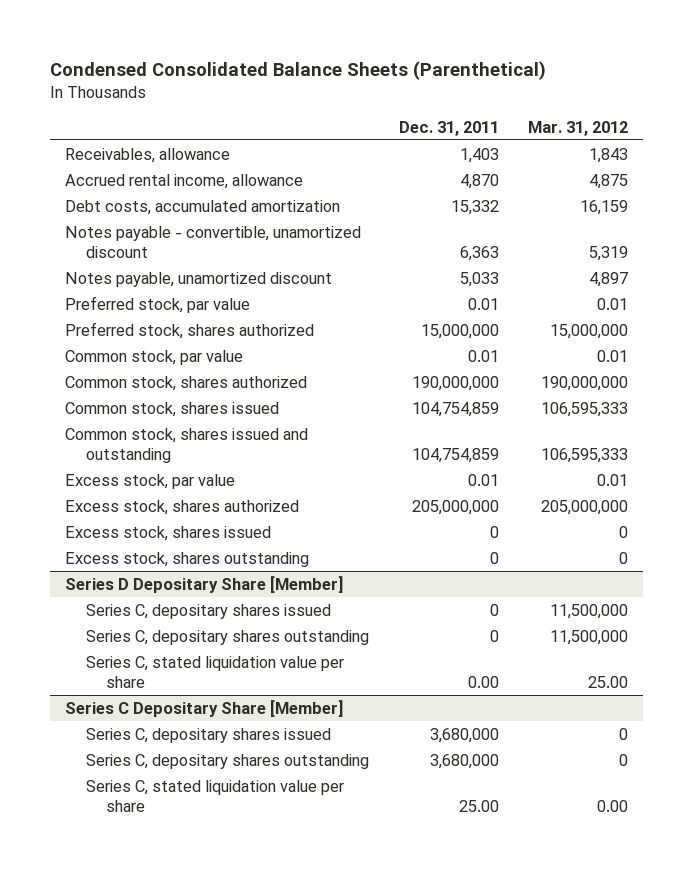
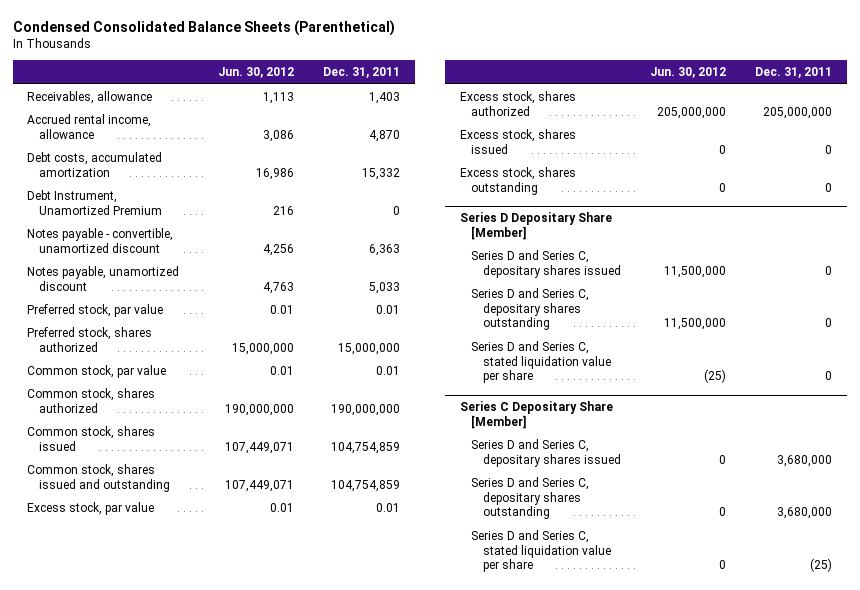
- | Dec. 31, 2011 | Mar. 31, 2012
+ | Jun. 30, 2012 | Dec. 31, 2011
+ Debt Instrument, Unamortized Premium | 216 | 0
@ Series D Depositary Share [Member]
- Series C, depositary shares issued | 0 | 11,500,000
- Series C, depositary shares outstanding | 0 | 11,500,000
- Series C, stated liquidation value per share | 0.00 | 25.00
+ Series D and Series C, depositary shares issued | 11,500,000 | 0
+ Series D and Series C, depositary shares outstanding | 11,500,000 | 0
+ Series D and Series C, stated liquidation value per share | (25) | 0
@ Series C Depositary Share [Member]
- Series C, depositary shares issued | 3,680,000 | 0
- Series C, depositary shares outstanding | 3,680,000 | 0
- Series C, stated liquidation value per share | 25.00 | 0.00
+ Series D and Series C, depositary shares issued | 0 | 3,680,000
+ Series D and Series C, depositary shares outstanding | 0 | 3,680,000
+ Series D and Series C, stated liquidation value per share | 0 | (25)

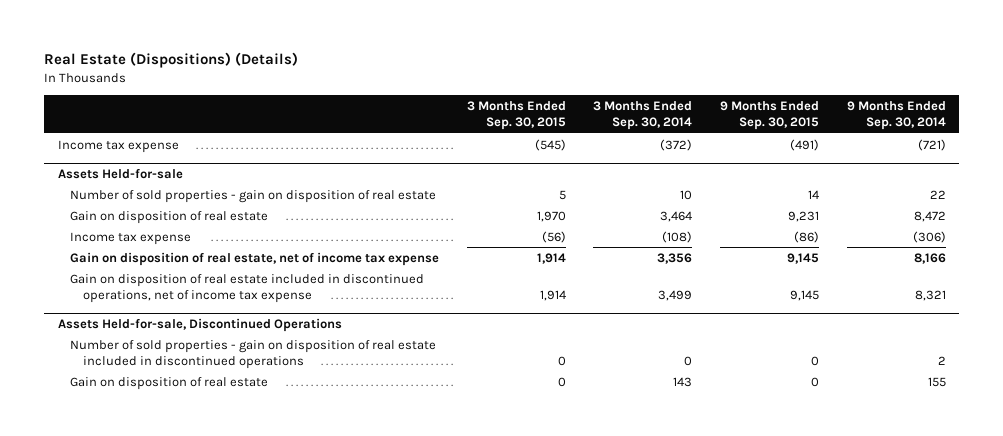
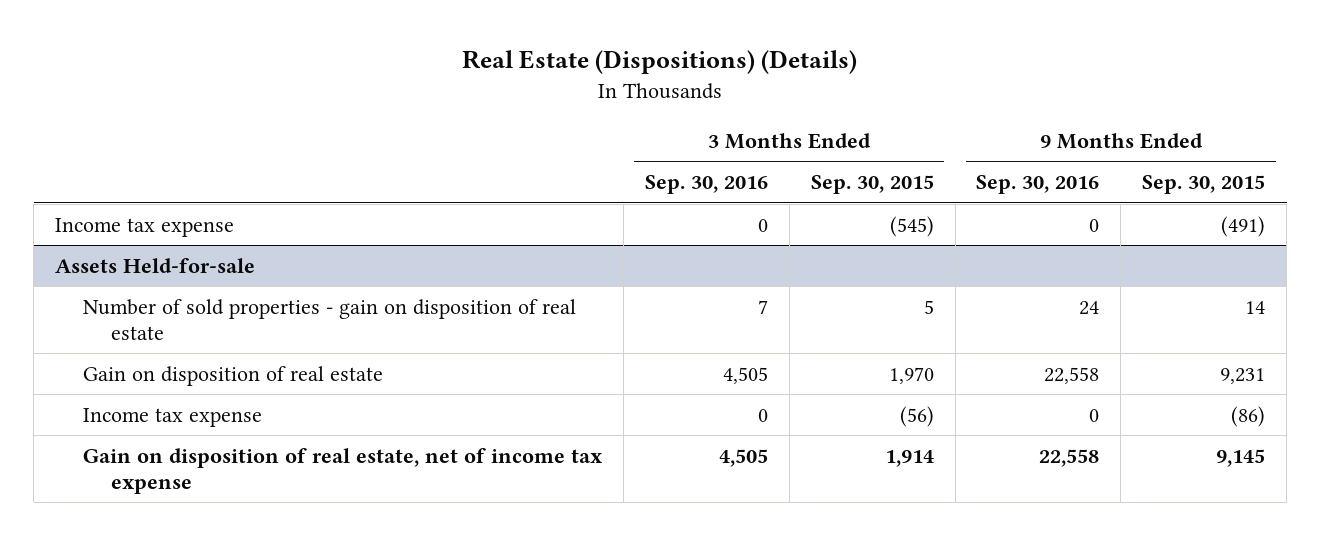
- | 3 Months Ended Sep. 30, 2015 | 3 Months Ended Sep. 30, 2014 | 9 Months Ended Sep. 30, 2015 | 9 Months Ended Sep. 30, 2014
+ | 3 Months Ended Sep. 30, 2016 | 3 Months Ended Sep. 30, 2015 | 9 Months Ended Sep. 30, 2016 | 9 Months Ended Sep. 30, 2015
@ Assets Held-for-sale
- Gain on disposition of real estate included in discontinued operations, net of income tax expense | 1,914 | 3,499 | 9,145 | 8,321
- Assets Held-for-sale, Discontinued Operations
- Number of sold properties - gain on disposition of real estate included in discontinued operations | 0 | 0 | 0 | 2
- Gain on disposition of real estate | 0 | 143 | 0 | 155

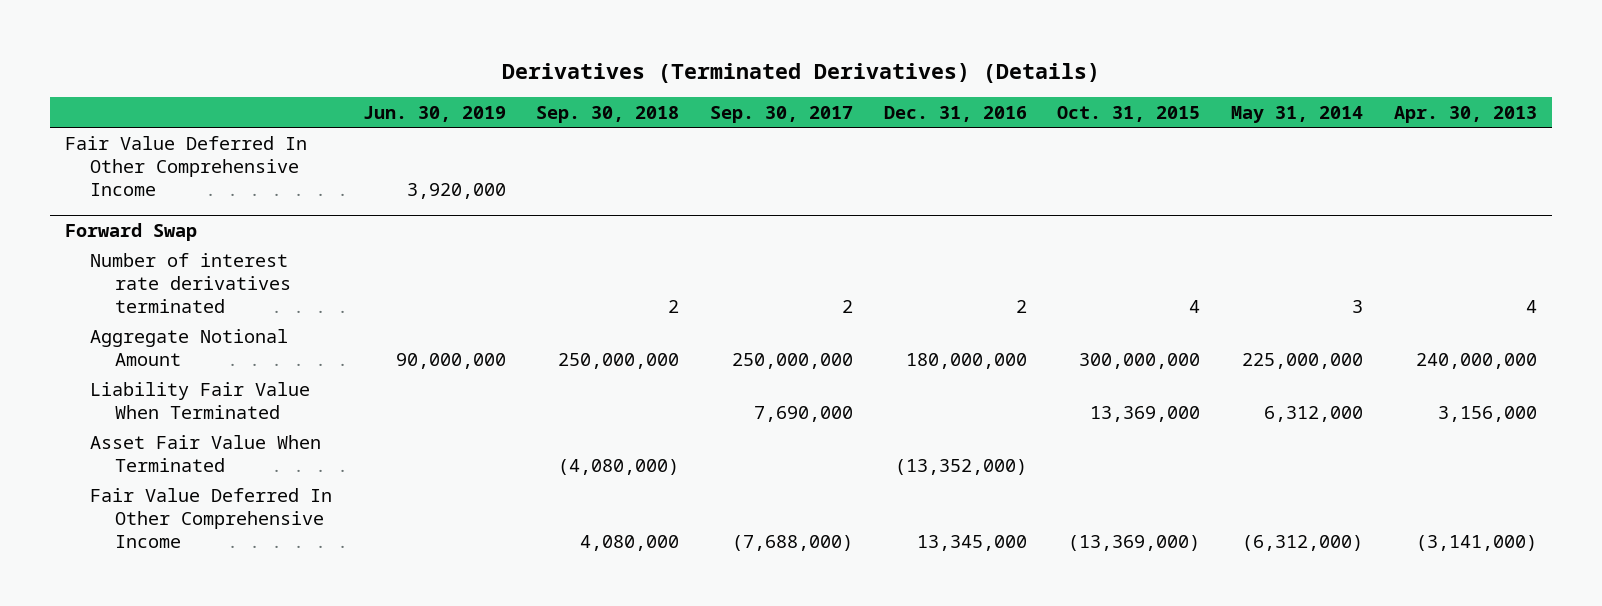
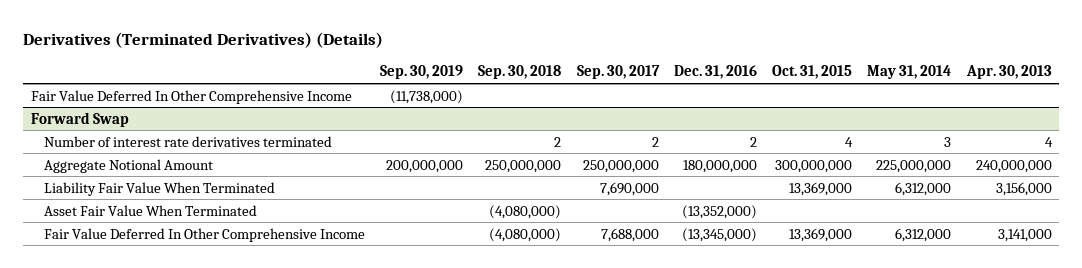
- | Jun. 30, 2019 | Sep. 30, 2018 | Sep. 30, 2017 | Dec. 31, 2016 | Oct. 31, 2015 | May 31, 2014 | Apr. 30, 2013
+ | Sep. 30, 2019 | Sep. 30, 2018 | Sep. 30, 2017 | Dec. 31, 2016 | Oct. 31, 2015 | May 31, 2014 | Apr. 30, 2013
@ Forward Swap
- Fair Value Deferred In Other Comprehensive Income | | 4,080,000 | (7,688,000) | 13,345,000 | (13,369,000) | (6,312,000) | (3,141,000)
+ Fair Value Deferred In Other Comprehensive Income | | (4,080,000) | 7,688,000 | (13,345,000) | 13,369,000 | 6,312,000 | 3,141,000

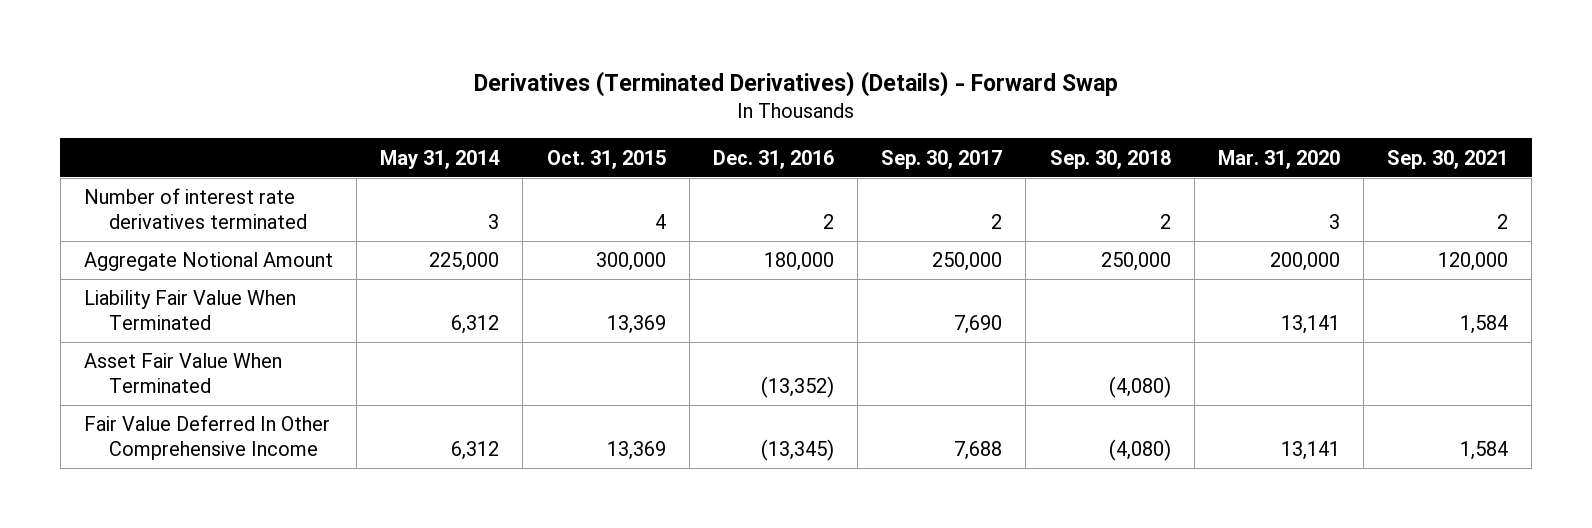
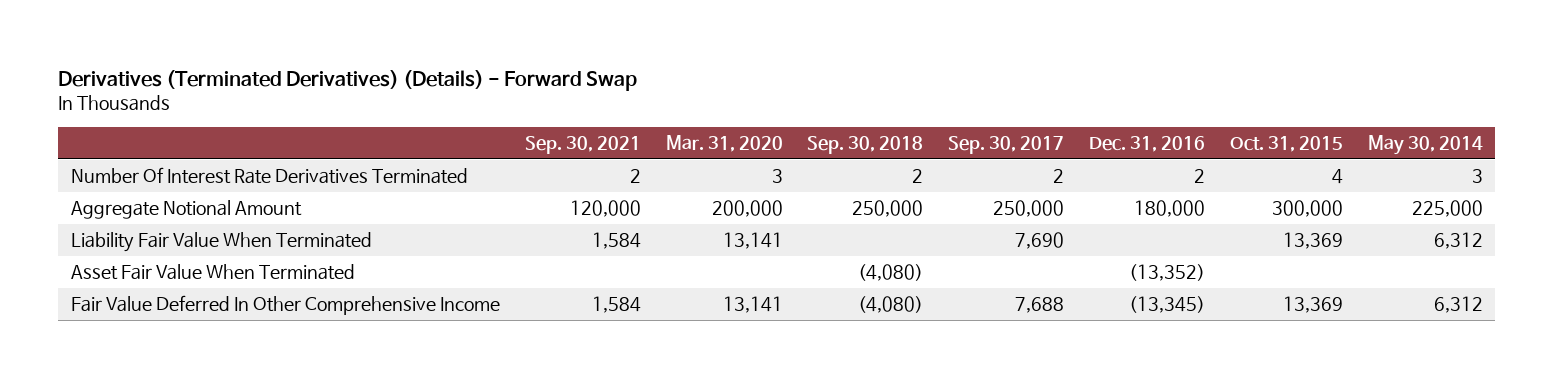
- | May 31, 2014 | Oct. 31, 2015 | Dec. 31, 2016 | Sep. 30, 2017 | Sep. 30, 2018 | Mar. 31, 2020 | Sep. 30, 2021
+ | Sep. 30, 2021 | Mar. 31, 2020 | Sep. 30, 2018 | Sep. 30, 2017 | Dec. 31, 2016 | Oct. 31, 2015 | May 30, 2014
- Number of interest rate derivatives terminated | 3 | 4 | 2 | 2 | 2 | 3 | 2
+ Number Of Interest Rate Derivatives Terminated | 2 | 3 | 2 | 2 | 2 | 4 | 3

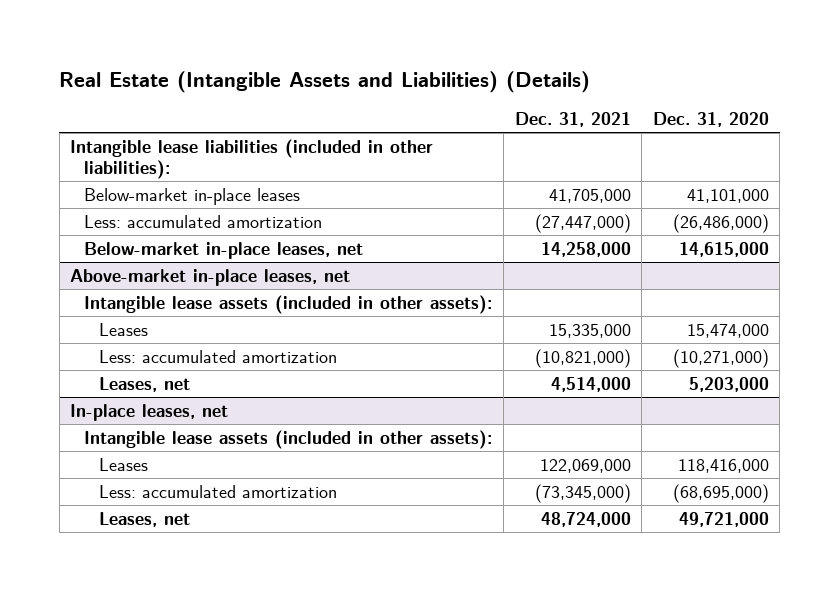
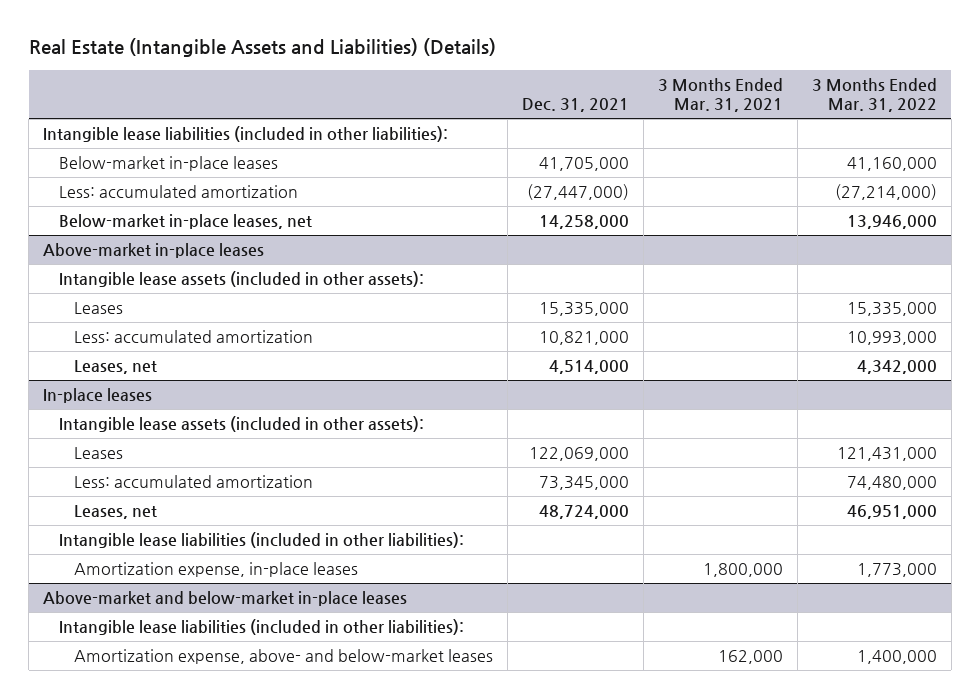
- | Dec. 31, 2021 | Dec. 31, 2020
+ | Dec. 31, 2021 | 3 Months Ended Mar. 31, 2021 | 3 Months Ended Mar. 31, 2022
- Above-market in-place leases, net
+ Above-market in-place leases
- Less: accumulated amortization | (10,821,000) | (10,271,000)
+ Less: accumulated amortization | 10,821,000 | | 10,993,000
- In-place leases, net
+ In-place leases
- Less: accumulated amortization | (73,345,000) | (68,695,000)
+ Less: accumulated amortization | 73,345,000 | | 74,480,000
+ Intangible lease liabilities (included in other liabilities):
+ Amortization expense, in-place leases | | 1,800,000 | 1,773,000
+ Above-market and below-market in-place leases
+ Intangible lease liabilities (included in other liabilities):
+ Amortization expense, above- and below-market leases | | 162,000 | 1,400,000

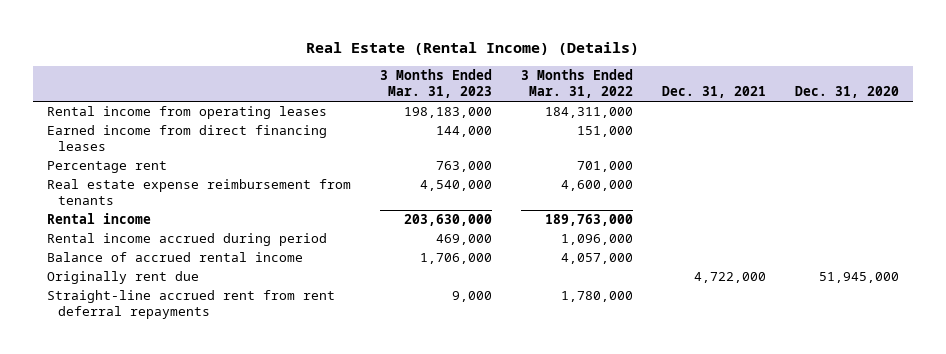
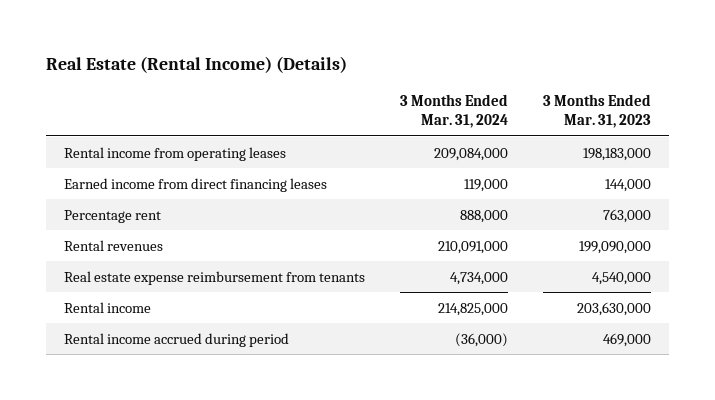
- | 3 Months Ended Mar. 31, 2023 | 3 Months Ended Mar. 31, 2022 | Dec. 31, 2021 | Dec. 31, 2020
+ | 3 Months Ended Mar. 31, 2024 | 3 Months Ended Mar. 31, 2023
+ Rental revenues | 210,091,000 | 199,090,000
- Balance of accrued rental income | 1,706,000 | 4,057,000 | |
- Originally rent due | | | 4,722,000 | 51,945,000
- Straight-line accrued rent from rent deferral repayments | 9,000 | 1,780,000 | |

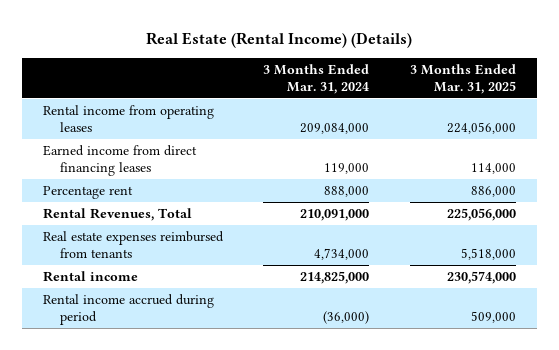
- | 3 Months Ended Mar. 31, 2024 | 3 Months Ended Mar. 31, 2023
+ | 3 Months Ended Mar. 31, 2024 | 3 Months Ended Mar. 31, 2025
- Rental revenues | 210,091,000 | 199,090,000
- Real estate expense reimbursement from tenants | 4,734,000 | 4,540,000
+ Rental Revenues, Total | 210,091,000 | 225,056,000
+ Real estate expenses reimbursed from tenants | 4,734,000 | 5,518,000

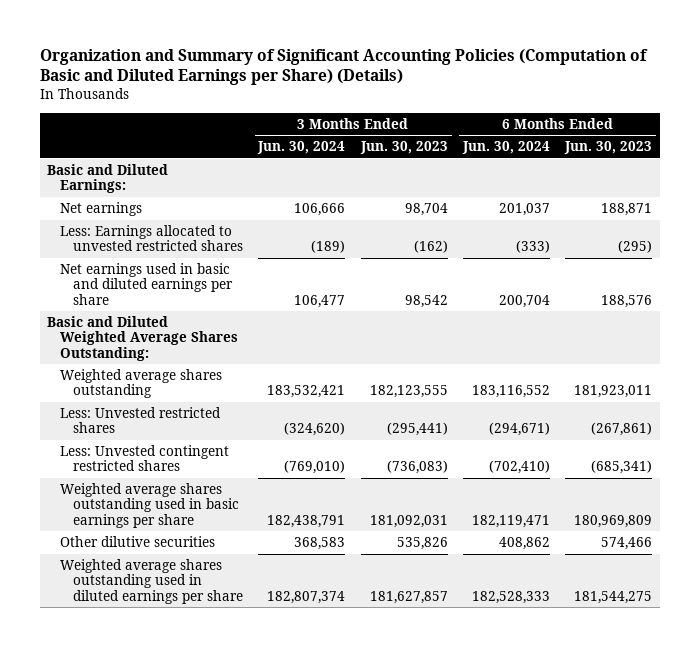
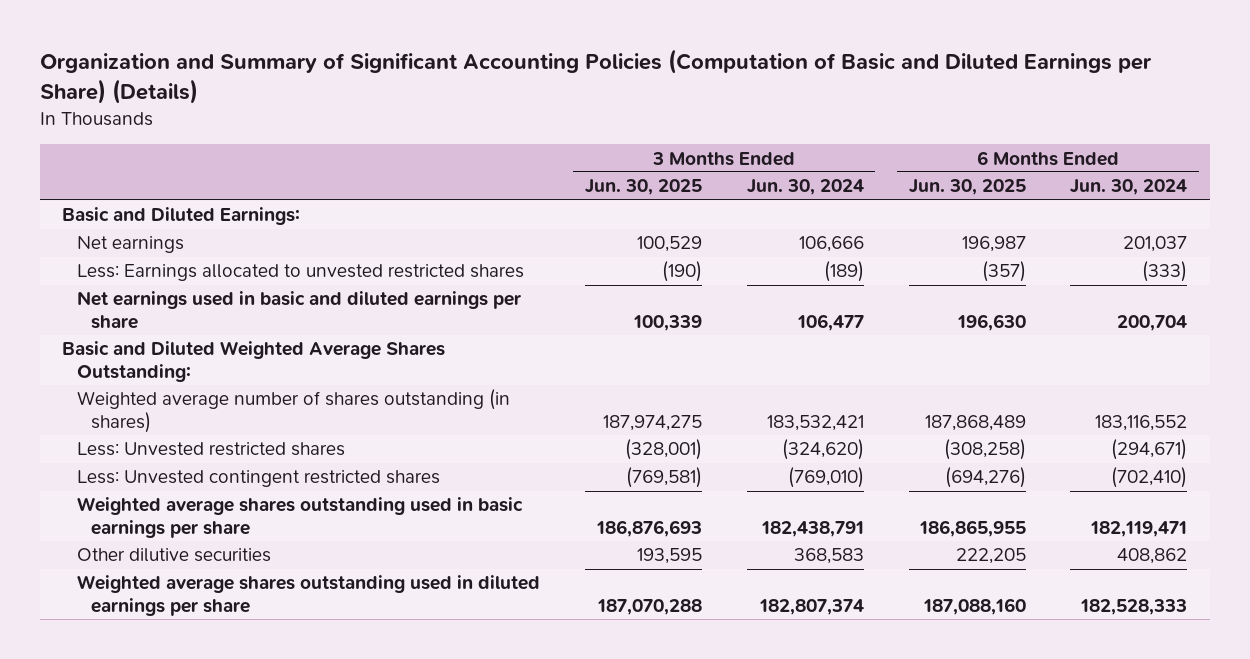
- | 3 Months Ended Jun. 30, 2024 | 3 Months Ended Jun. 30, 2023 | 6 Months Ended Jun. 30, 2024 | 6 Months Ended Jun. 30, 2023
+ | 3 Months Ended Jun. 30, 2025 | 3 Months Ended Jun. 30, 2024 | 6 Months Ended Jun. 30, 2025 | 6 Months Ended Jun. 30, 2024
- Weighted average shares outstanding | 183,532,421 | 182,123,555 | 183,116,552 | 181,923,011
+ Weighted average number of shares outstanding (in shares) | 187,974,275 | 183,532,421 | 187,868,489 | 183,116,552

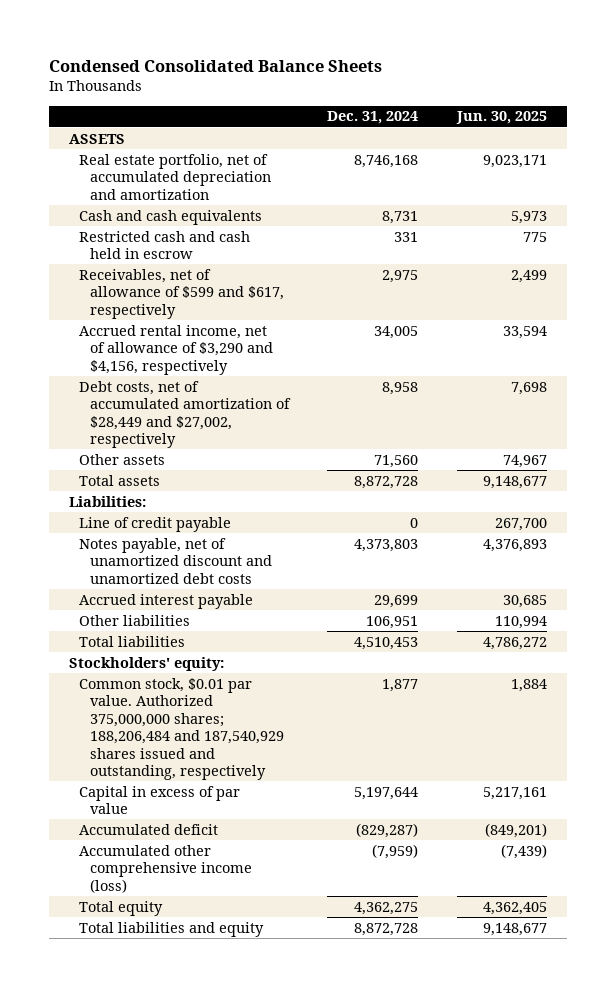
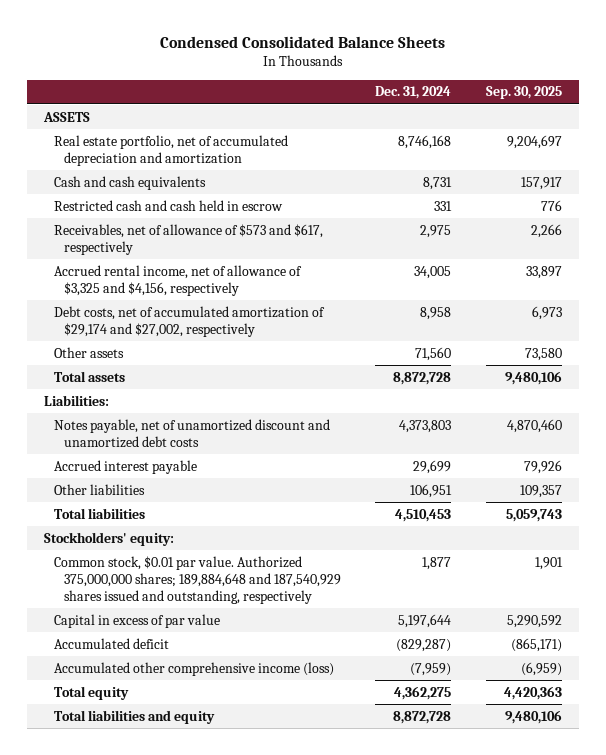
- | Dec. 31, 2024 | Jun. 30, 2025
+ | Dec. 31, 2024 | Sep. 30, 2025
- Receivables, net of allowance of $599 and $617, respectively | 2,975 | 2,499
- Accrued rental income, net of allowance of $3,290 and $4,156, respectively | 34,005 | 33,594
- Debt costs, net of accumulated amortization of $28,449 and $27,002, respectively | 8,958 | 7,698
+ Receivables, net of allowance of $573 and $617, respectively | 2,975 | 2,266
+ Accrued rental income, net of allowance of $3,325 and $4,156, respectively | 34,005 | 33,897
+ Debt costs, net of accumulated amortization of $29,174 and $27,002, respectively | 8,958 | 6,973
- Line of credit payable | 0 | 267,700
- Common stock, $0.01 par value. Authorized 375,000,000 shares; 188,206,484 and 187,540,929 shares issued and outstanding, respectively | 1,877 | 1,884
+ Common stock, $0.01 par value. Authorized 375,000,000 shares; 189,884,648 and 187,540,929 shares issued and outstanding, respectively | 1,877 | 1,901

